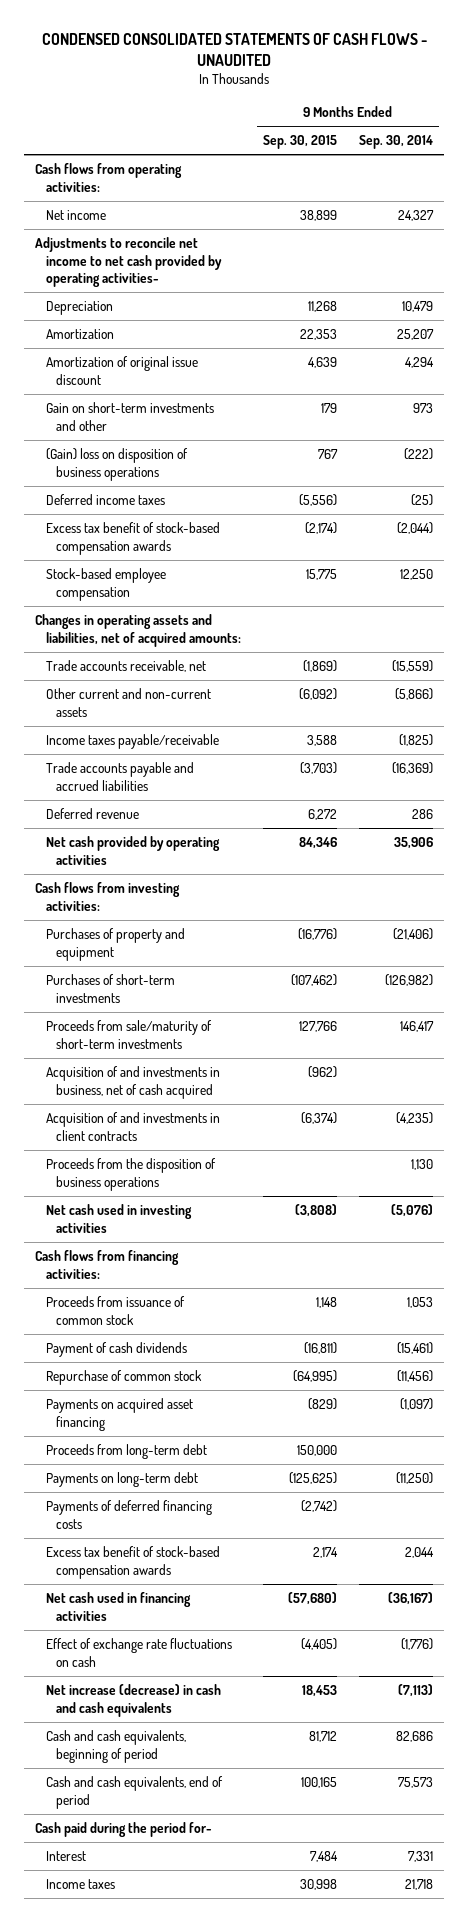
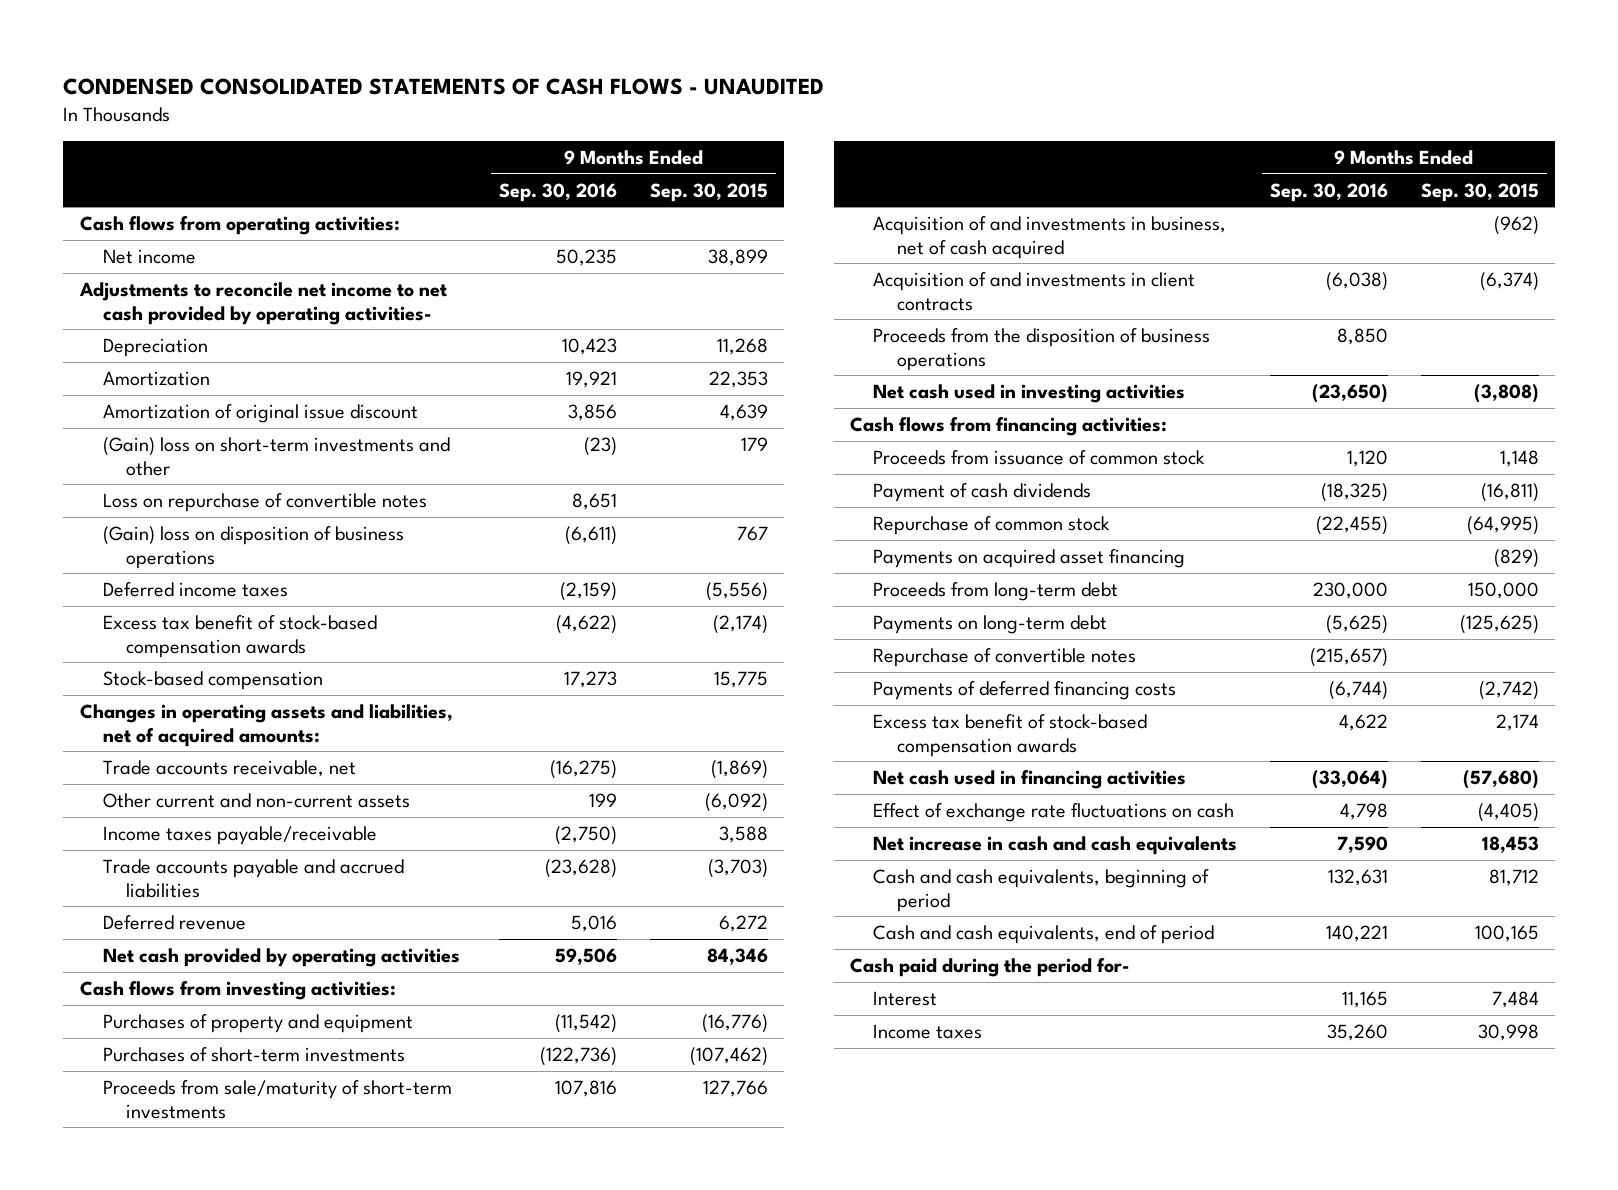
- | 9 Months Ended Sep. 30, 2015 | 9 Months Ended Sep. 30, 2014
+ | 9 Months Ended Sep. 30, 2016 | 9 Months Ended Sep. 30, 2015
- Gain on short-term investments and other | 179 | 973
+ (Gain) loss on short-term investments and other | (23) | 179
+ Loss on repurchase of convertible notes | 8,651 |
- Stock-based employee compensation | 15,775 | 12,250
+ Stock-based compensation | 17,273 | 15,775
+ Repurchase of convertible notes | (215,657) |
- Net increase (decrease) in cash and cash equivalents | 18,453 | (7,113)
+ Net increase in cash and cash equivalents | 7,590 | 18,453

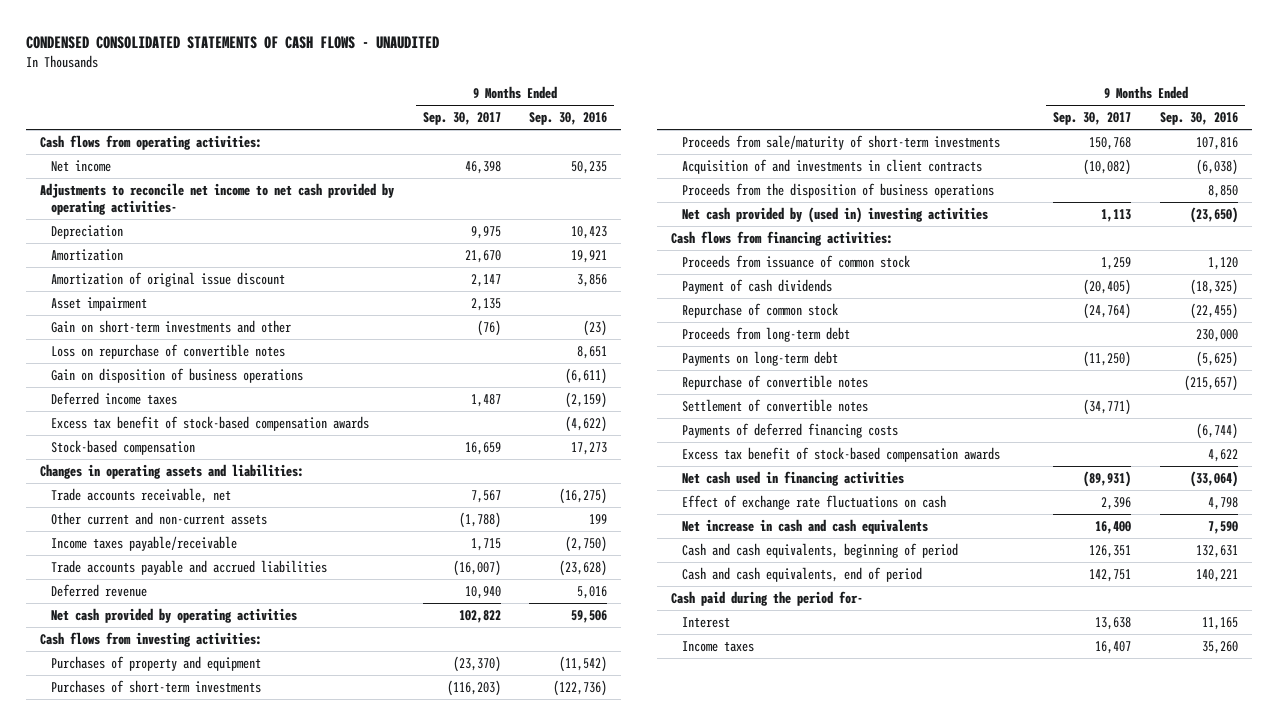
- | 9 Months Ended Sep. 30, 2016 | 9 Months Ended Sep. 30, 2015
+ | 9 Months Ended Sep. 30, 2017 | 9 Months Ended Sep. 30, 2016
- (Gain) loss on short-term investments and other | (23) | 179
+ Asset impairment | 2,135 |
+ Gain on short-term investments and other | (76) | (23)
- (Gain) loss on disposition of business operations | (6,611) | 767
+ Gain on disposition of business operations | | (6,611)
- Changes in operating assets and liabilities, net of acquired amounts:
+ Changes in operating assets and liabilities:
- Acquisition of and investments in business, net of cash acquired | | (962)
- Net cash used in investing activities | (23,650) | (3,808)
+ Net cash provided by (used in) investing activities | 1,113 | (23,650)
- Payments on acquired asset financing | | (829)
+ Settlement of convertible notes | (34,771) |

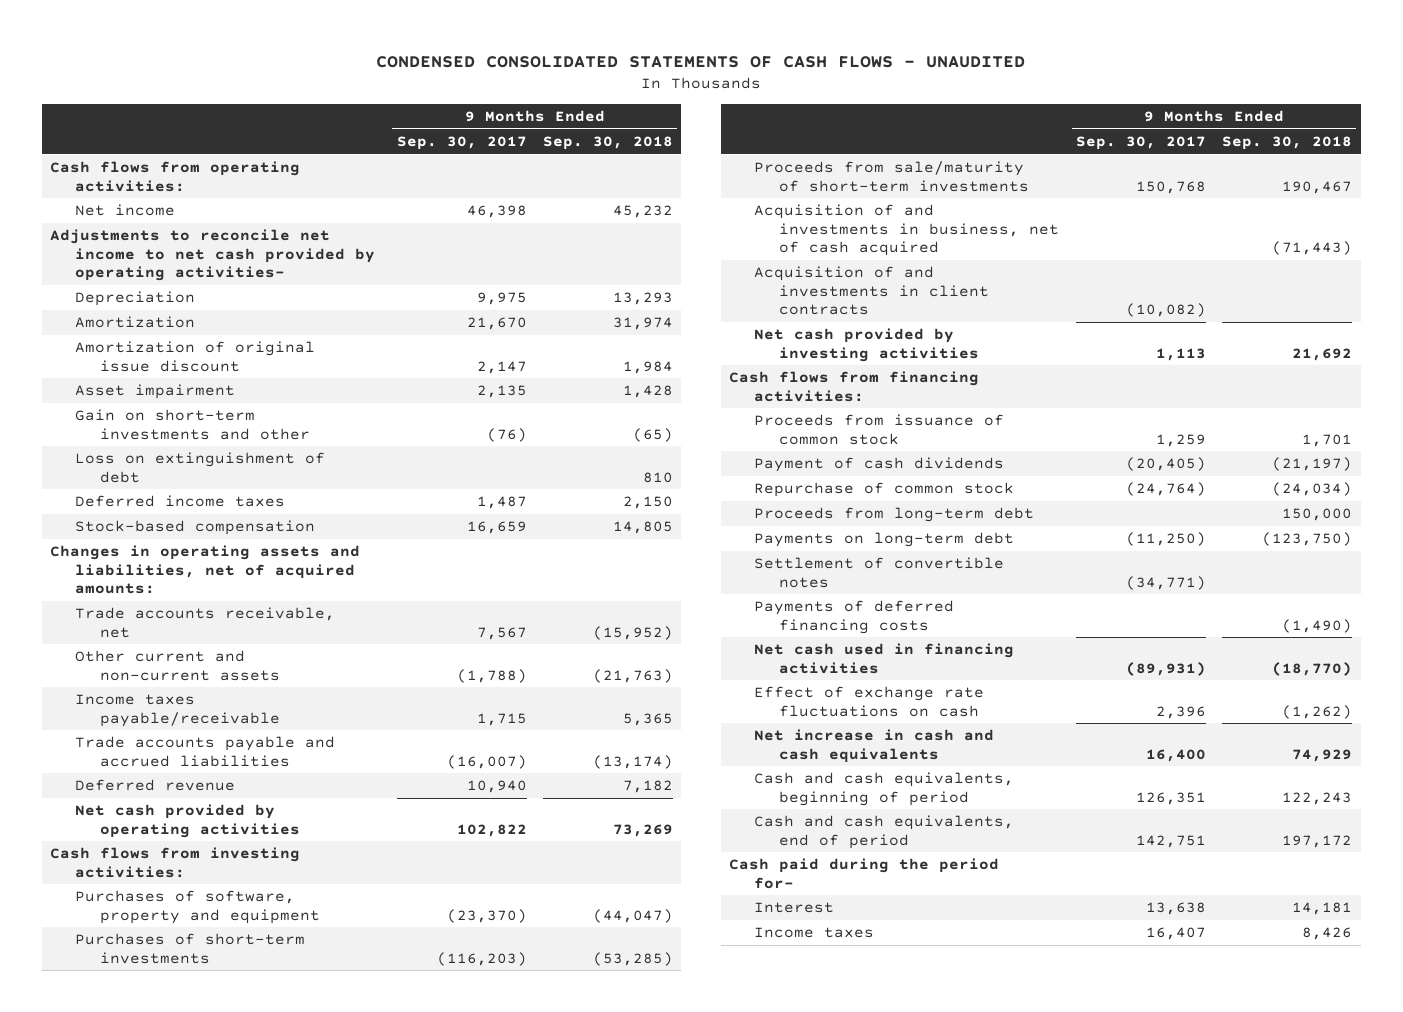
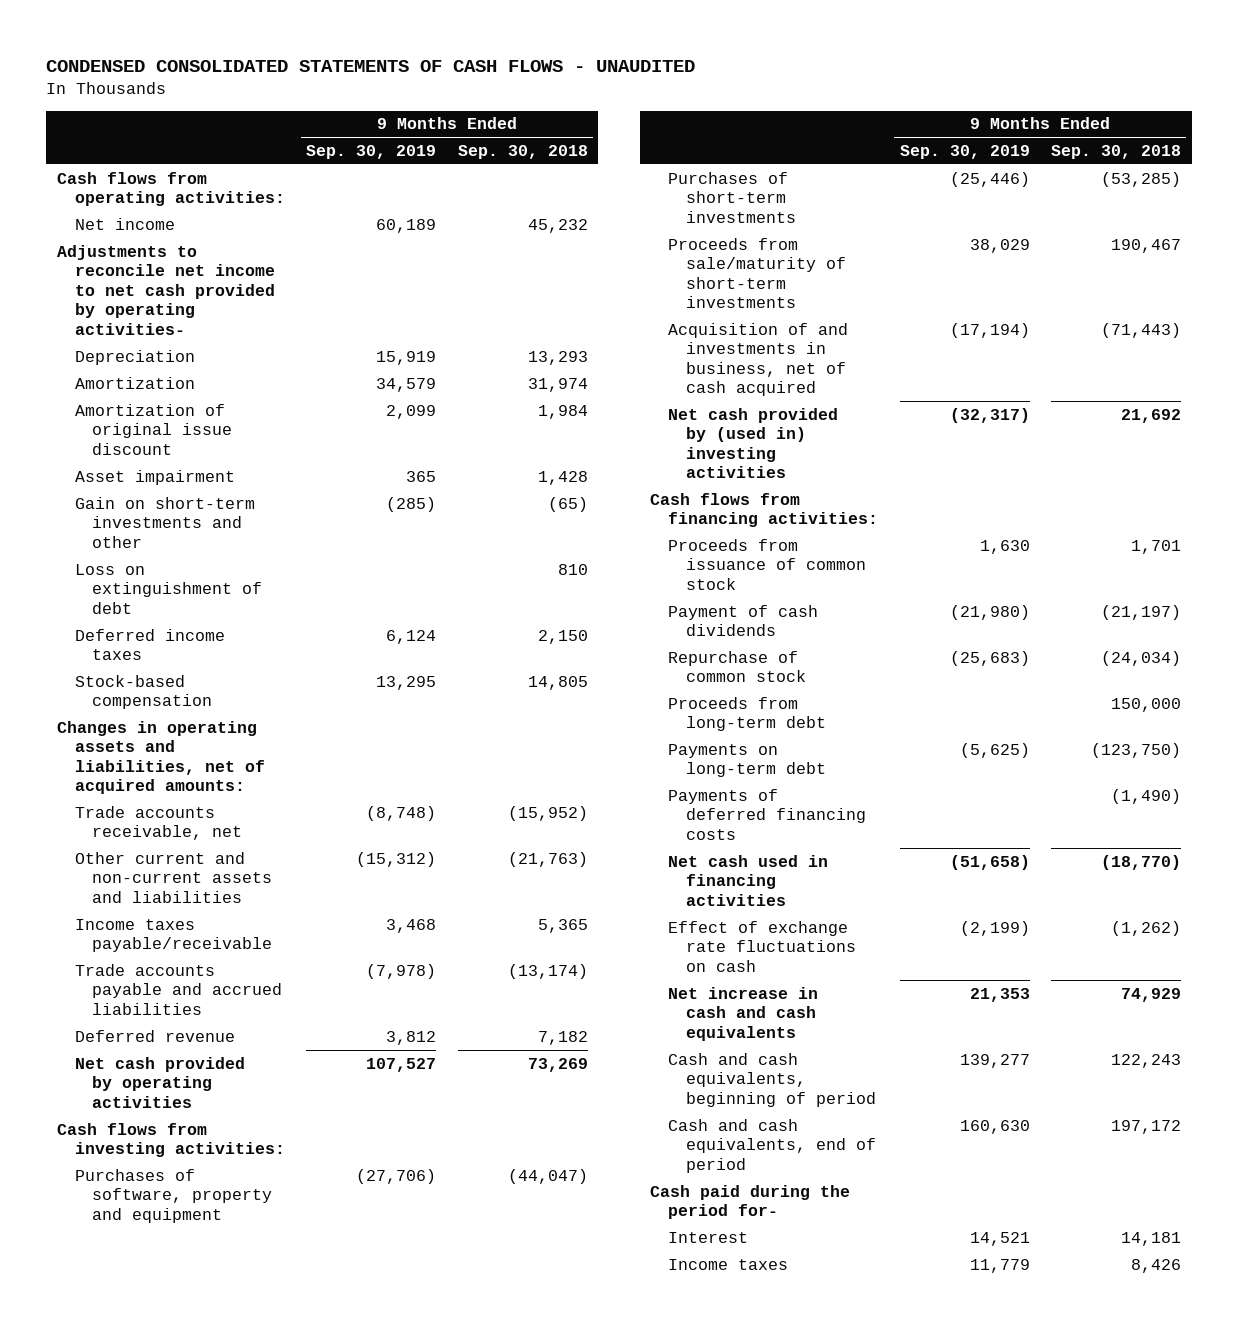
- | 9 Months Ended Sep. 30, 2017 | 9 Months Ended Sep. 30, 2018
+ | 9 Months Ended Sep. 30, 2019 | 9 Months Ended Sep. 30, 2018
- Other current and non-current assets | (1,788) | (21,763)
+ Other current and non-current assets and liabilities | (15,312) | (21,763)
- Acquisition of and investments in client contracts | (10,082) |
- Net cash provided by investing activities | 1,113 | 21,692
+ Net cash provided by (used in) investing activities | (32,317) | 21,692
- Settlement of convertible notes | (34,771) |

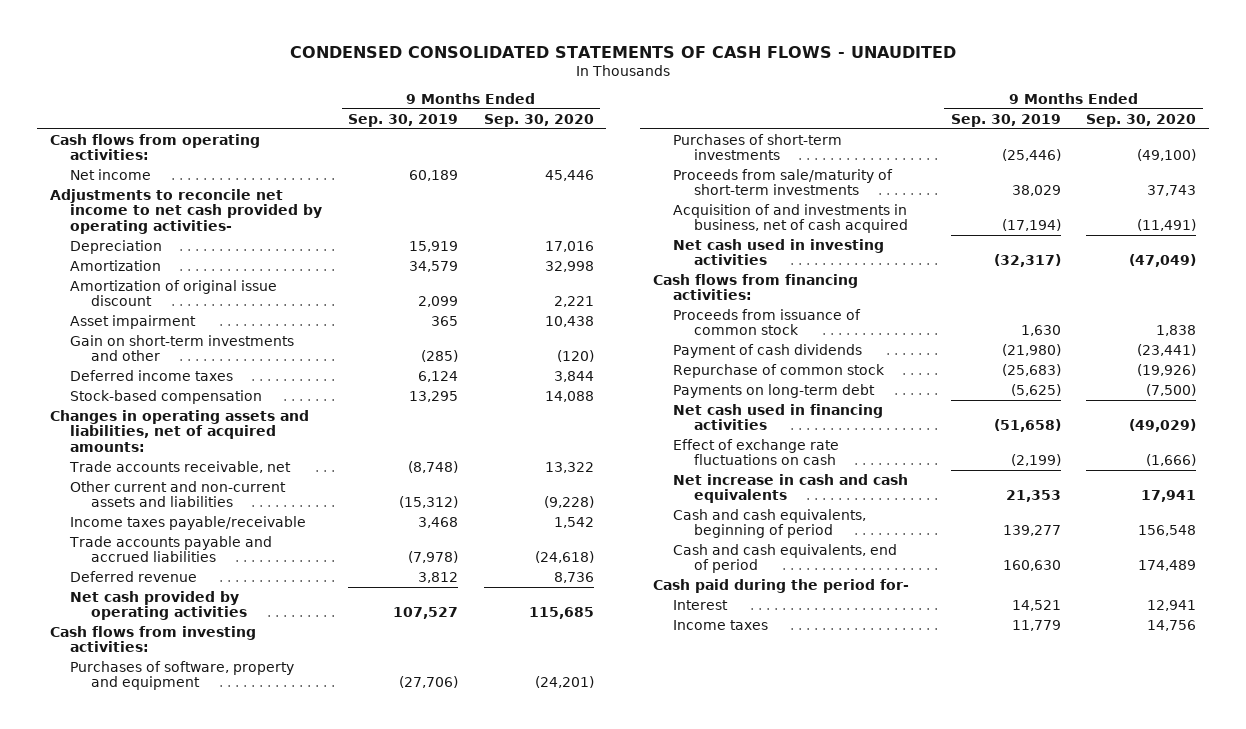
- | 9 Months Ended Sep. 30, 2019 | 9 Months Ended Sep. 30, 2018
+ | 9 Months Ended Sep. 30, 2019 | 9 Months Ended Sep. 30, 2020
- Loss on extinguishment of debt | | 810
- Net cash provided by (used in) investing activities | (32,317) | 21,692
+ Net cash used in investing activities | (32,317) | (47,049)
- Proceeds from long-term debt | | 150,000
- Payments of deferred financing costs | | (1,490)

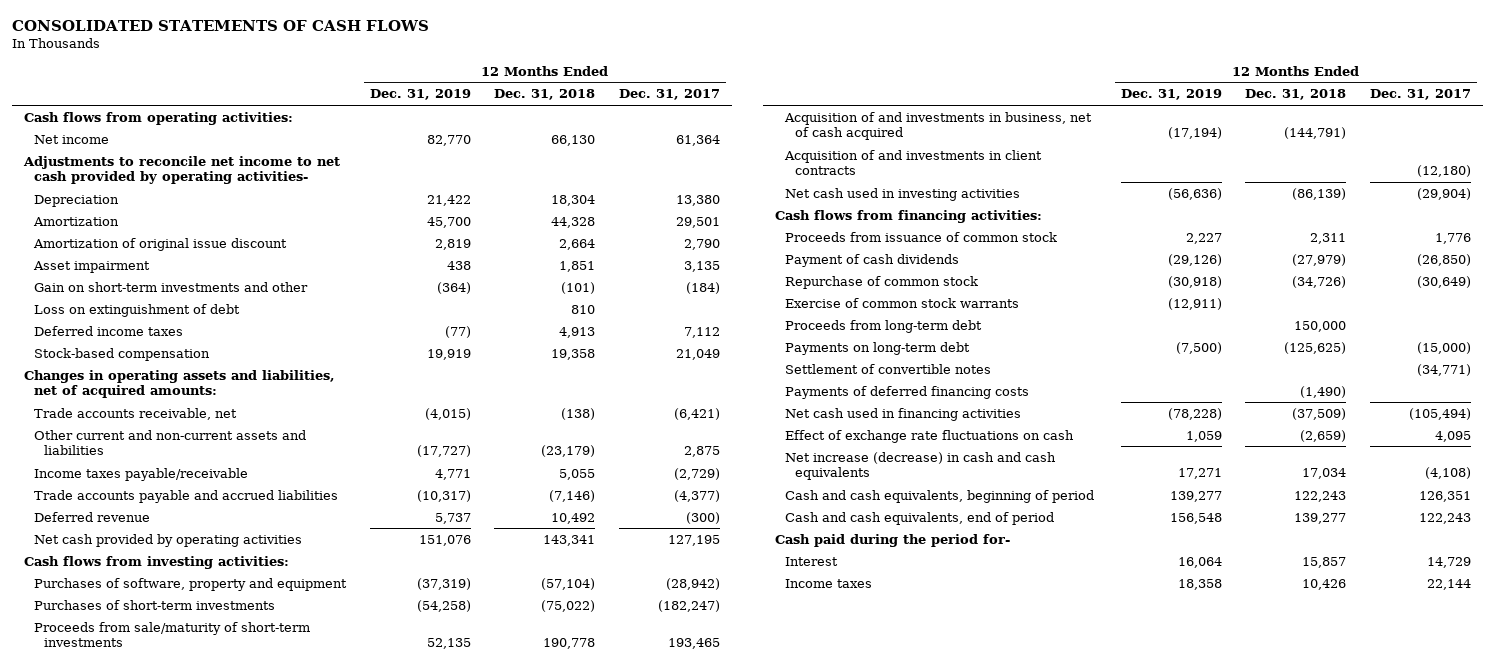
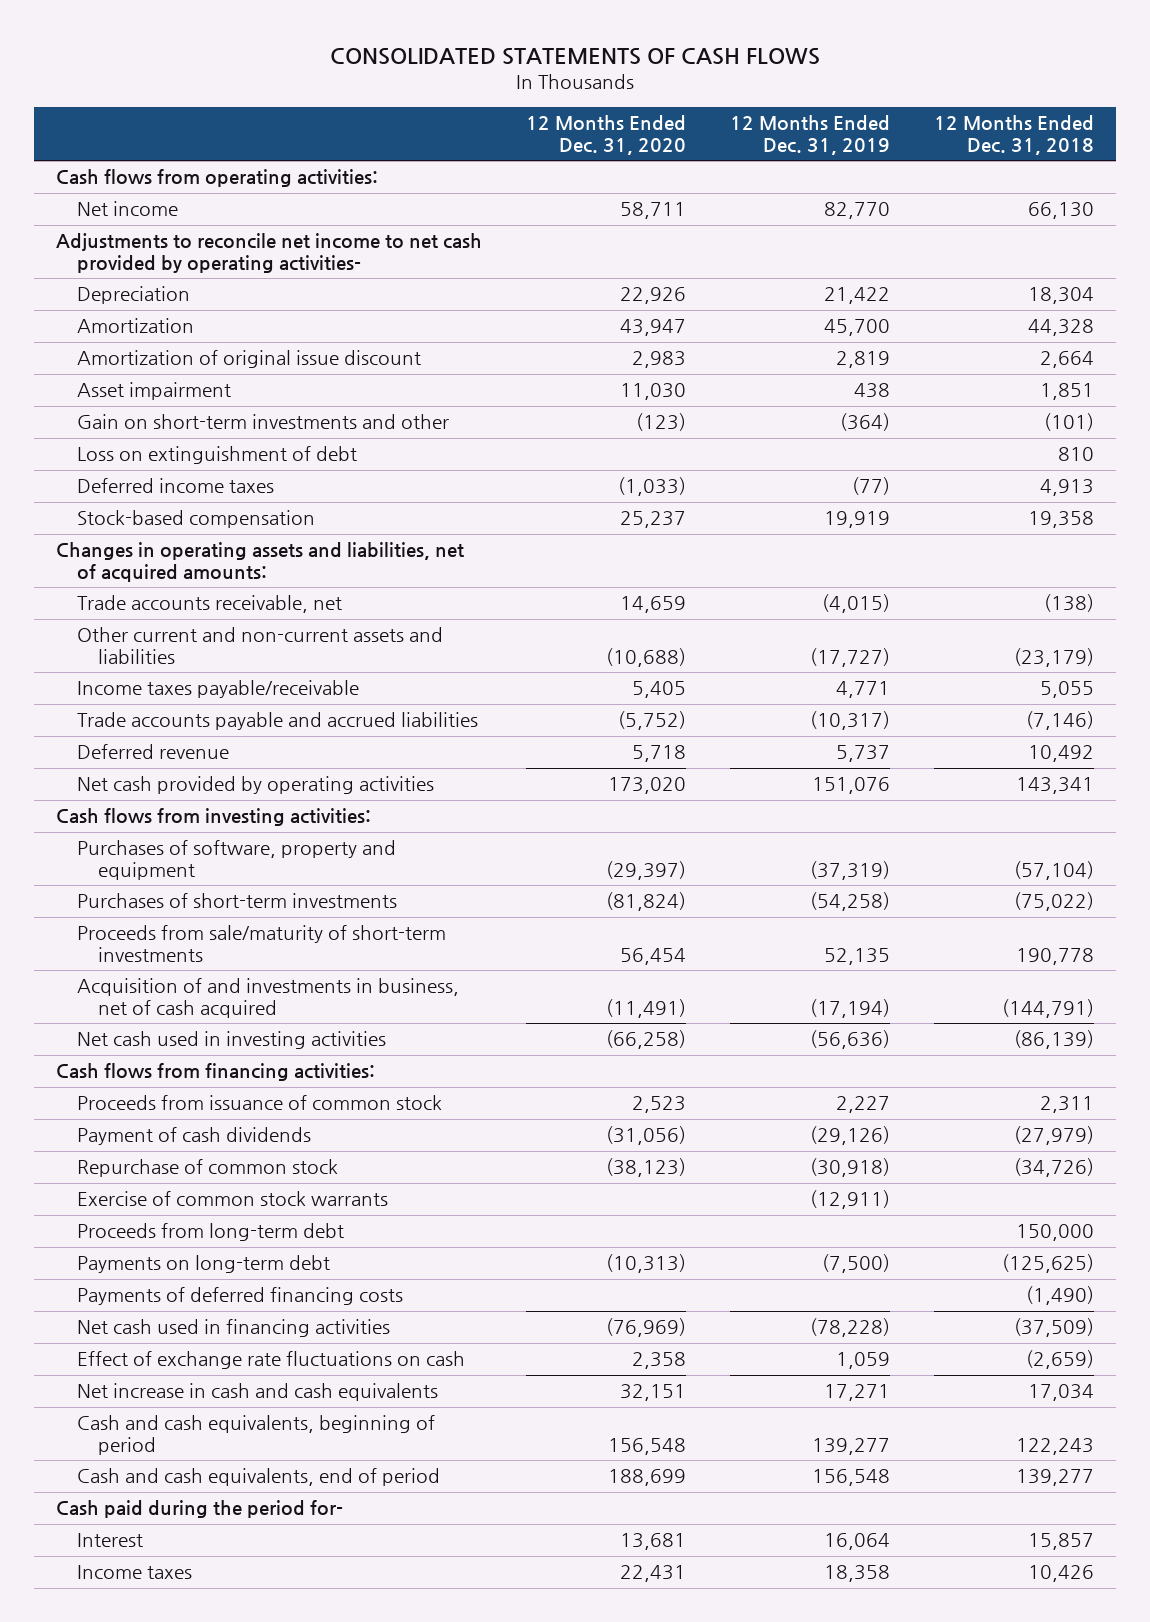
- | 12 Months Ended Dec. 31, 2019 | 12 Months Ended Dec. 31, 2018 | 12 Months Ended Dec. 31, 2017
+ | 12 Months Ended Dec. 31, 2020 | 12 Months Ended Dec. 31, 2019 | 12 Months Ended Dec. 31, 2018
- Acquisition of and investments in client contracts | | | (12,180)
- Settlement of convertible notes | | | (34,771)
- Net increase (decrease) in cash and cash equivalents | 17,271 | 17,034 | (4,108)
+ Net increase in cash and cash equivalents | 32,151 | 17,271 | 17,034

